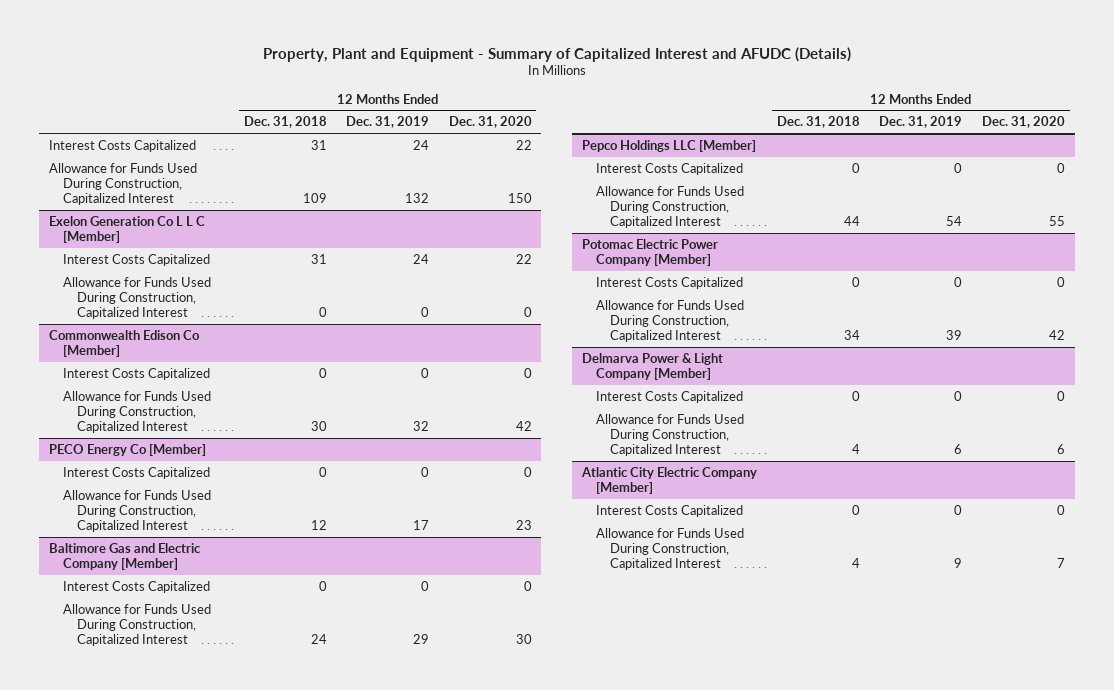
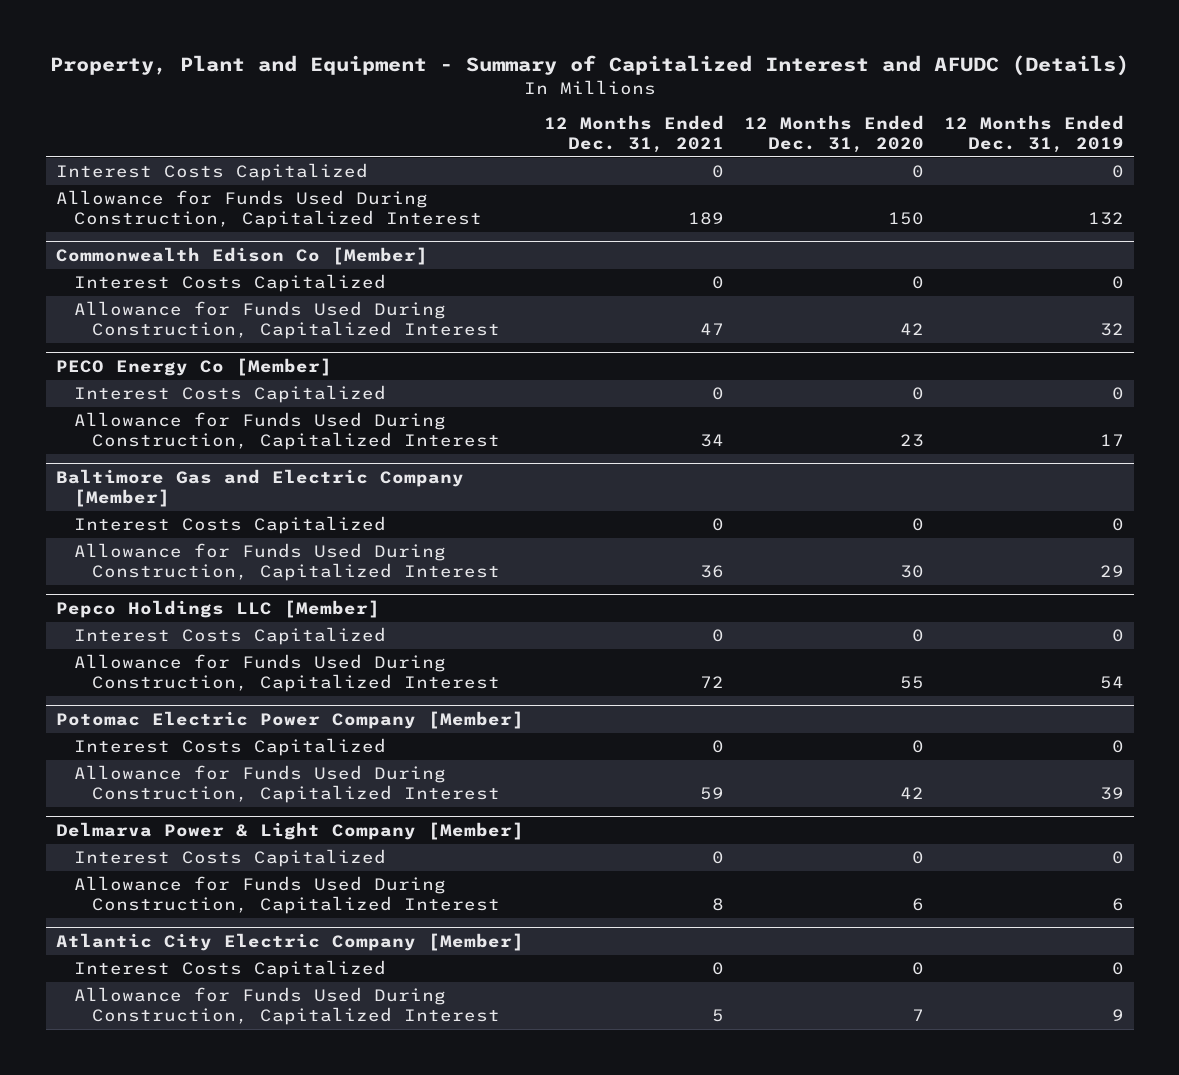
- | 12 Months Ended Dec. 31, 2018 | 12 Months Ended Dec. 31, 2019 | 12 Months Ended Dec. 31, 2020
+ | 12 Months Ended Dec. 31, 2021 | 12 Months Ended Dec. 31, 2020 | 12 Months Ended Dec. 31, 2019
- Interest Costs Capitalized | 31 | 24 | 22
+ Interest Costs Capitalized | 0 | 0 | 0
- Exelon Generation Co L L C [Member]
- Interest Costs Capitalized | 31 | 24 | 22
- Allowance for Funds Used During Construction, Capitalized Interest | 0 | 0 | 0

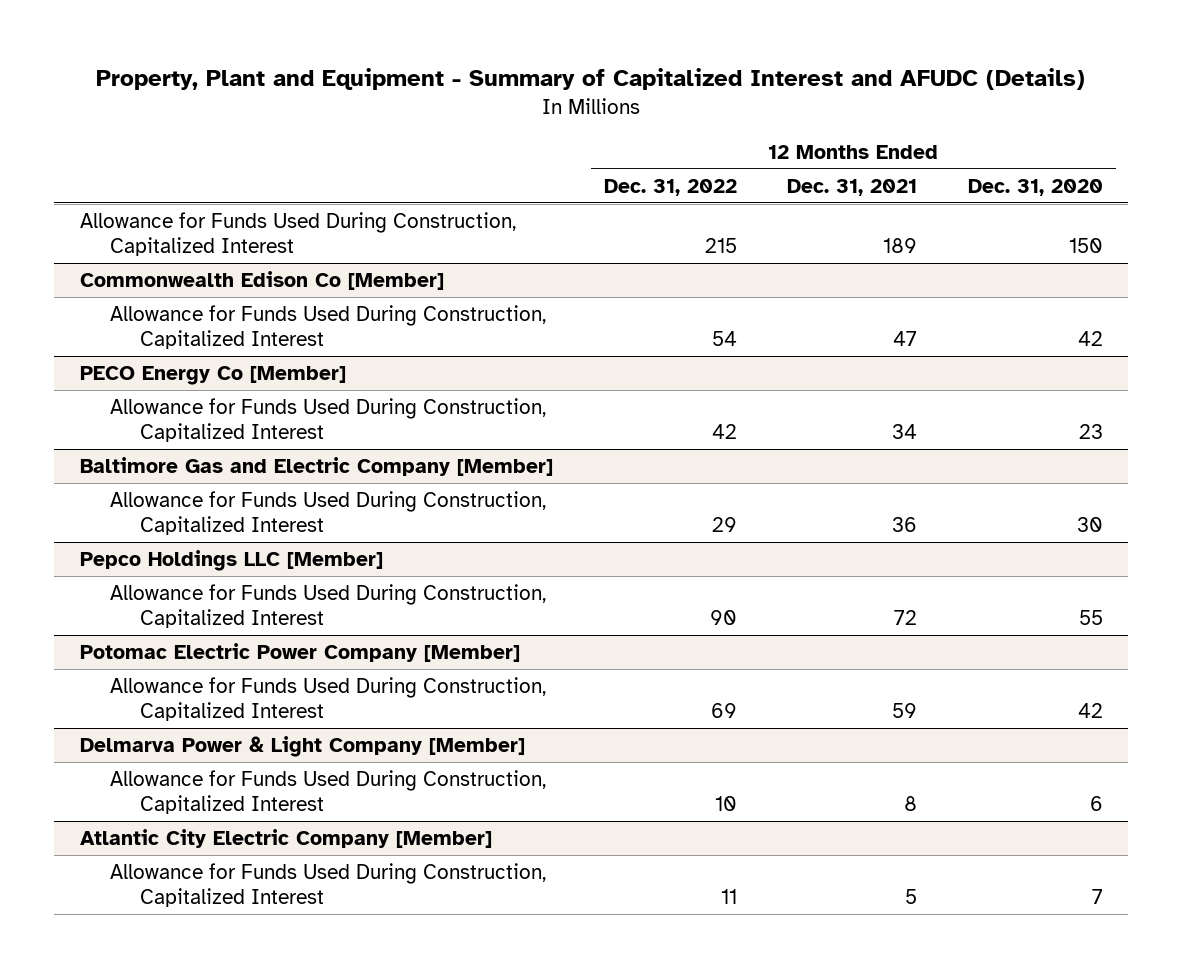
- | 12 Months Ended Dec. 31, 2021 | 12 Months Ended Dec. 31, 2020 | 12 Months Ended Dec. 31, 2019
+ | 12 Months Ended Dec. 31, 2022 | 12 Months Ended Dec. 31, 2021 | 12 Months Ended Dec. 31, 2020
- Interest Costs Capitalized | 0 | 0 | 0
@ Commonwealth Edison Co [Member]
- Interest Costs Capitalized | 0 | 0 | 0
@ PECO Energy Co [Member]
- Interest Costs Capitalized | 0 | 0 | 0
@ Baltimore Gas and Electric Company [Member]
- Interest Costs Capitalized | 0 | 0 | 0
@ Pepco Holdings LLC [Member]
- Interest Costs Capitalized | 0 | 0 | 0
@ Potomac Electric Power Company [Member]
- Interest Costs Capitalized | 0 | 0 | 0
@ Delmarva Power & Light Company [Member]
- Interest Costs Capitalized | 0 | 0 | 0
@ Atlantic City Electric Company [Member]
- Interest Costs Capitalized | 0 | 0 | 0

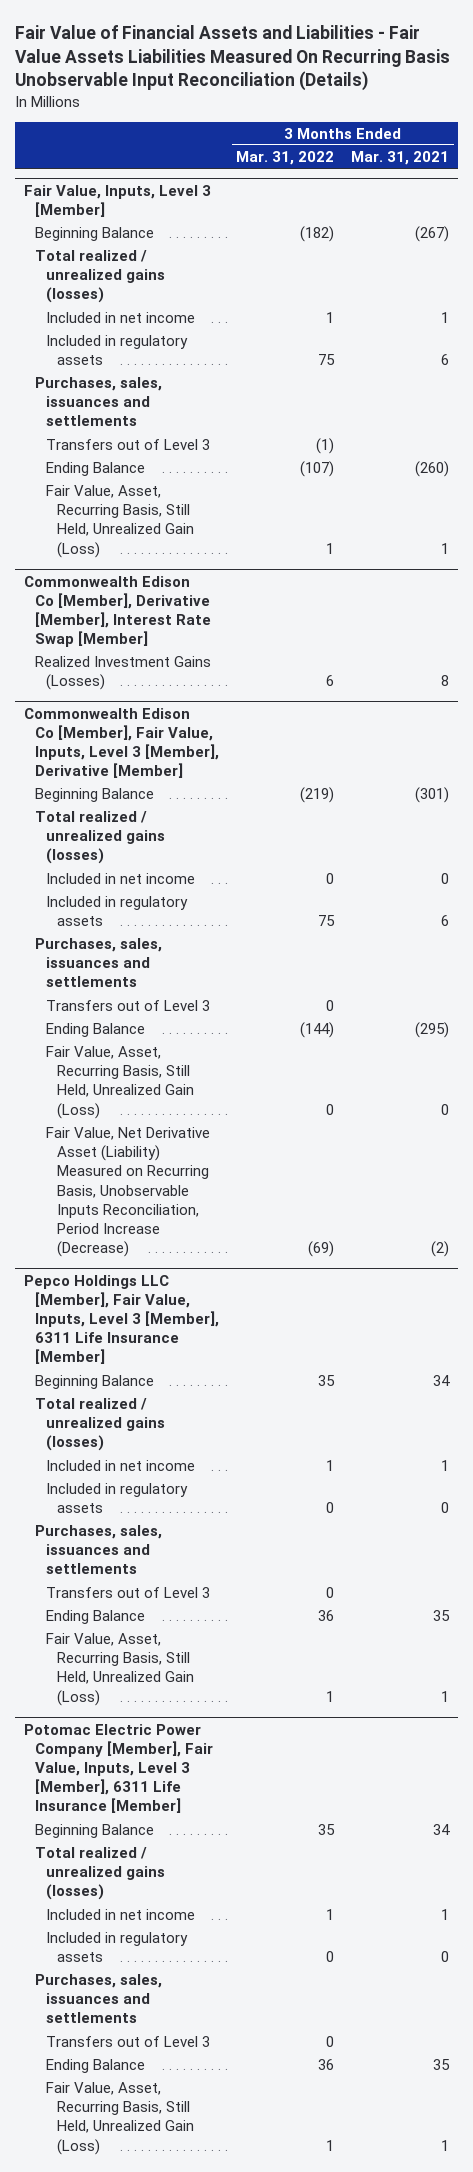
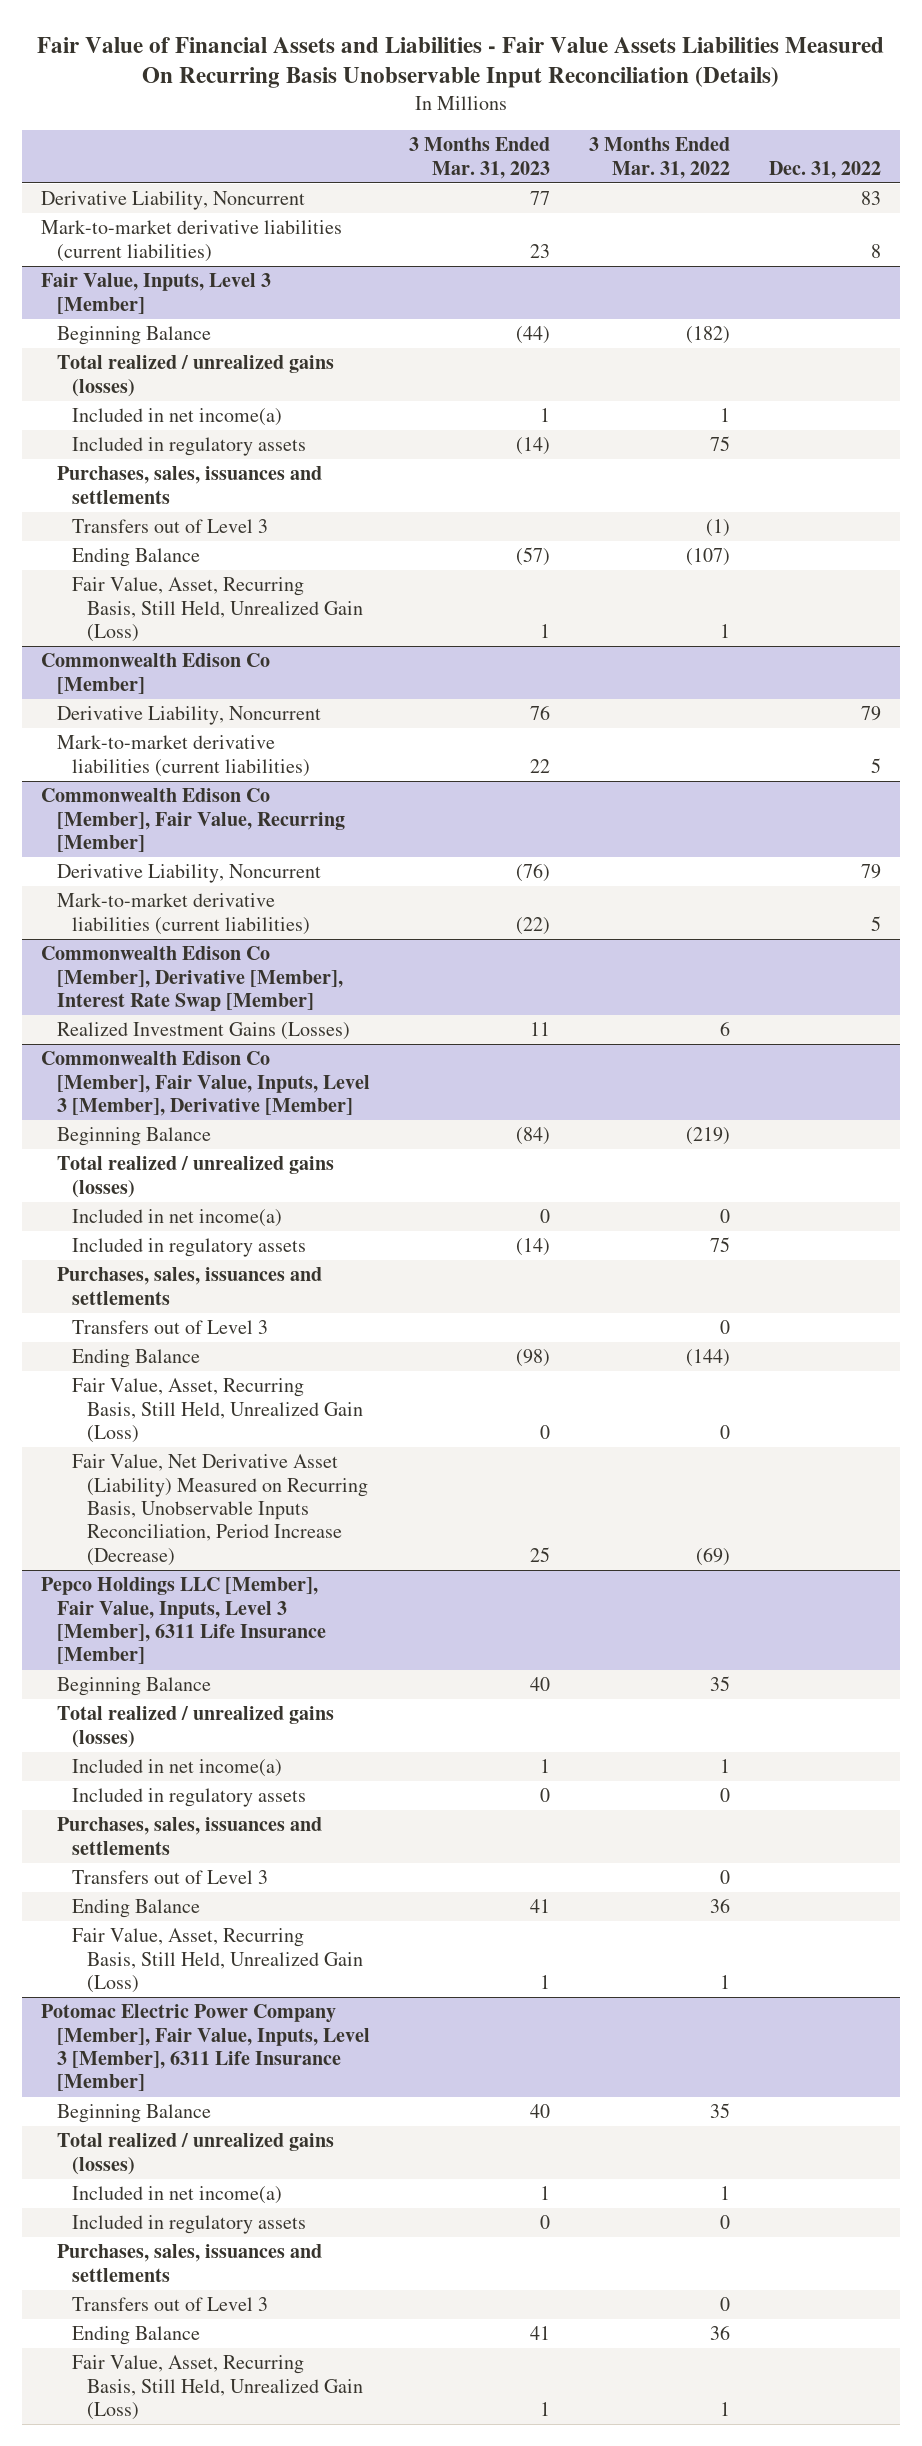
- | 3 Months Ended Mar. 31, 2022 | 3 Months Ended Mar. 31, 2021
+ | 3 Months Ended Mar. 31, 2023 | 3 Months Ended Mar. 31, 2022 | Dec. 31, 2022
+ Derivative Liability, Noncurrent | 77 | | 83
+ Mark-to-market derivative liabilities (current liabilities) | 23 | | 8
@ Fair Value, Inputs, Level 3 [Member]
- Included in net income | 1 | 1
+ Included in net income(a) | 1 | 1 |
+ Commonwealth Edison Co [Member]
+ Derivative Liability, Noncurrent | 76 | | 79
+ Mark-to-market derivative liabilities (current liabilities) | 22 | | 5
+ Commonwealth Edison Co [Member], Fair Value, Recurring [Member]
+ Derivative Liability, Noncurrent | (76) | | 79
+ Mark-to-market derivative liabilities (current liabilities) | (22) | | 5
@ Commonwealth Edison Co [Member], Fair Value, Inputs, Level 3 [Member], Derivative [Member]
- Included in net income | 0 | 0
+ Included in net income(a) | 0 | 0 |
@ Pepco Holdings LLC [Member], Fair Value, Inputs, Level 3 [Member], 6311 Life Insurance [Member]
- Included in net income | 1 | 1
+ Included in net income(a) | 1 | 1 |
@ Potomac Electric Power Company [Member], Fair Value, Inputs, Level 3 [Member], 6311 Life Insurance [Member]
- Included in net income | 1 | 1
+ Included in net income(a) | 1 | 1 |

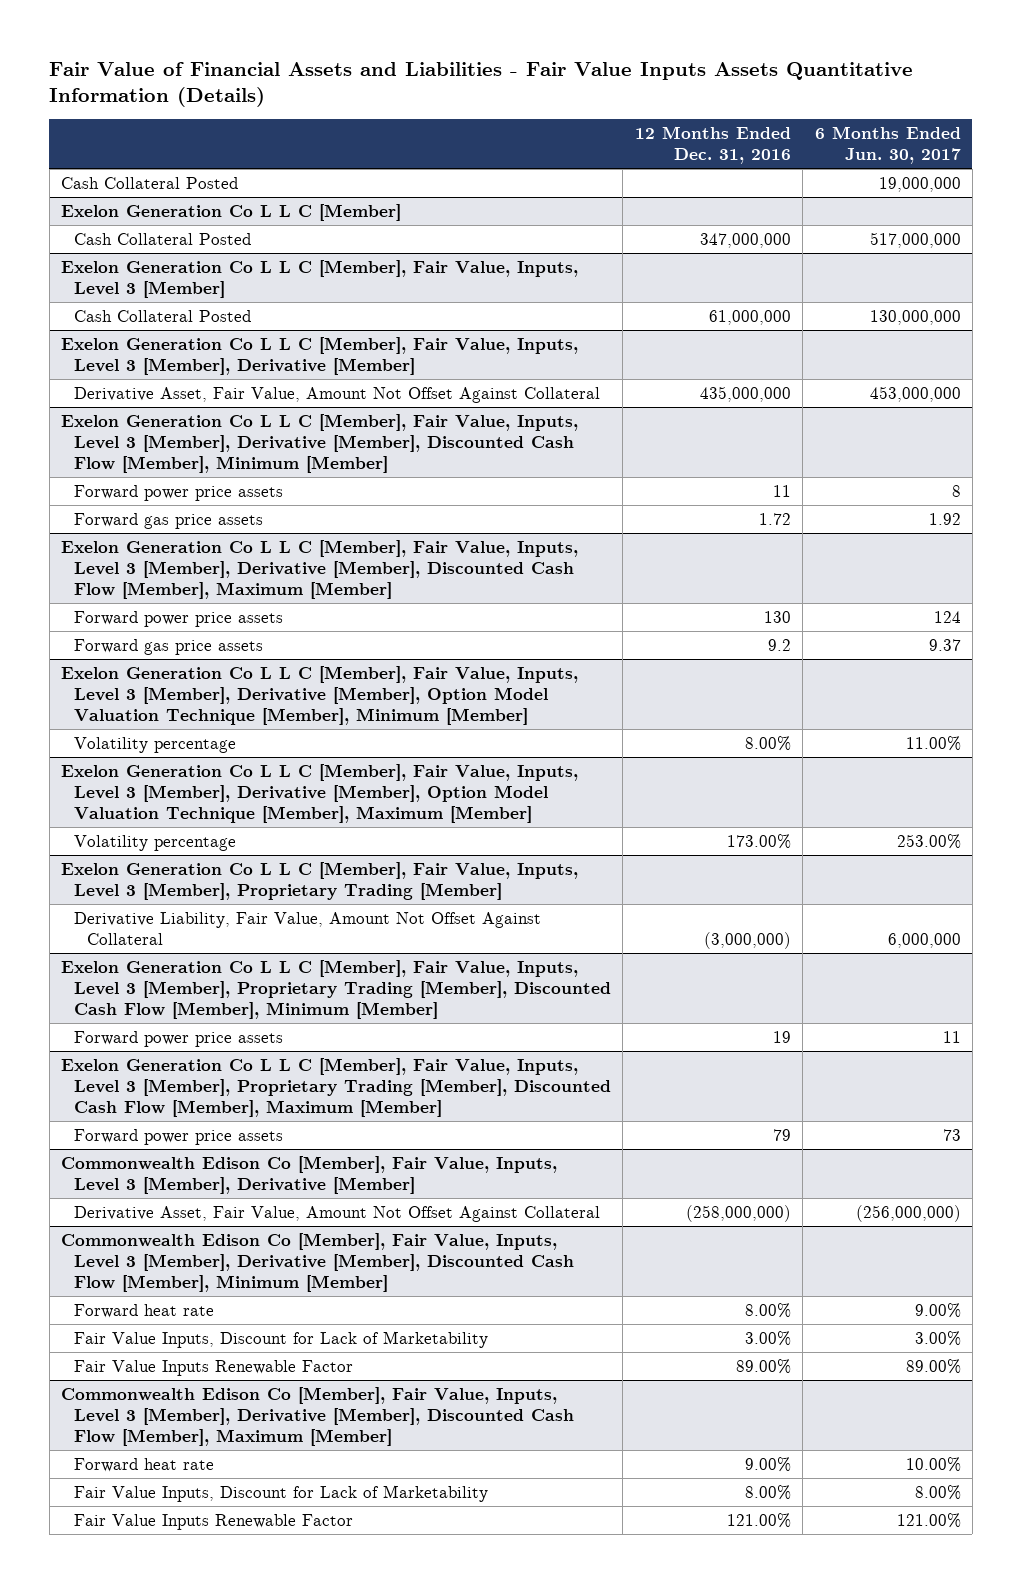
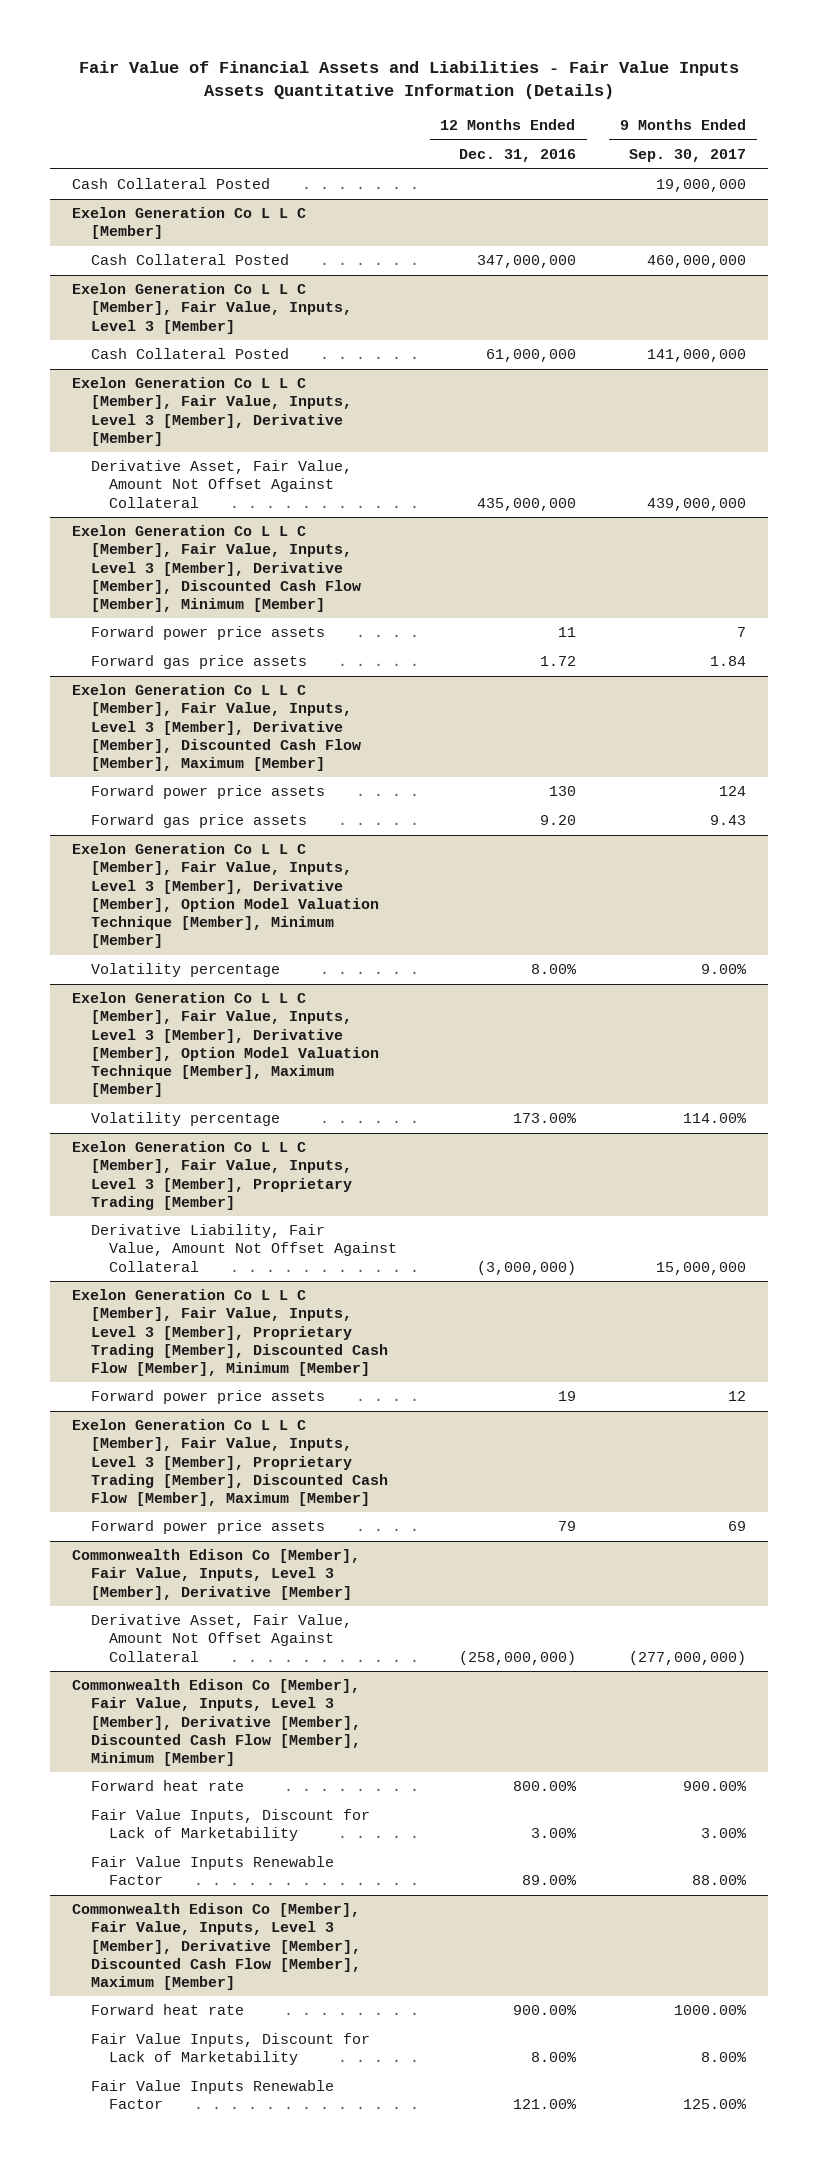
- | 12 Months Ended Dec. 31, 2016 | 6 Months Ended Jun. 30, 2017
+ | 12 Months Ended Dec. 31, 2016 | 9 Months Ended Sep. 30, 2017
@ Exelon Generation Co L L C [Member], Fair Value, Inputs, Level 3 [Member], Derivative [Member], Discounted Cash Flow [Member], Maximum [Member]
- Forward gas price assets | 9.2 | 9.37
+ Forward gas price assets | 9.20 | 9.43
@ Commonwealth Edison Co [Member], Fair Value, Inputs, Level 3 [Member], Derivative [Member], Discounted Cash Flow [Member], Minimum [Member]
- Forward heat rate | 8.00% | 9.00%
+ Forward heat rate | 800.00% | 900.00%
@ Commonwealth Edison Co [Member], Fair Value, Inputs, Level 3 [Member], Derivative [Member], Discounted Cash Flow [Member], Maximum [Member]
- Forward heat rate | 9.00% | 10.00%
+ Forward heat rate | 900.00% | 1000.00%

